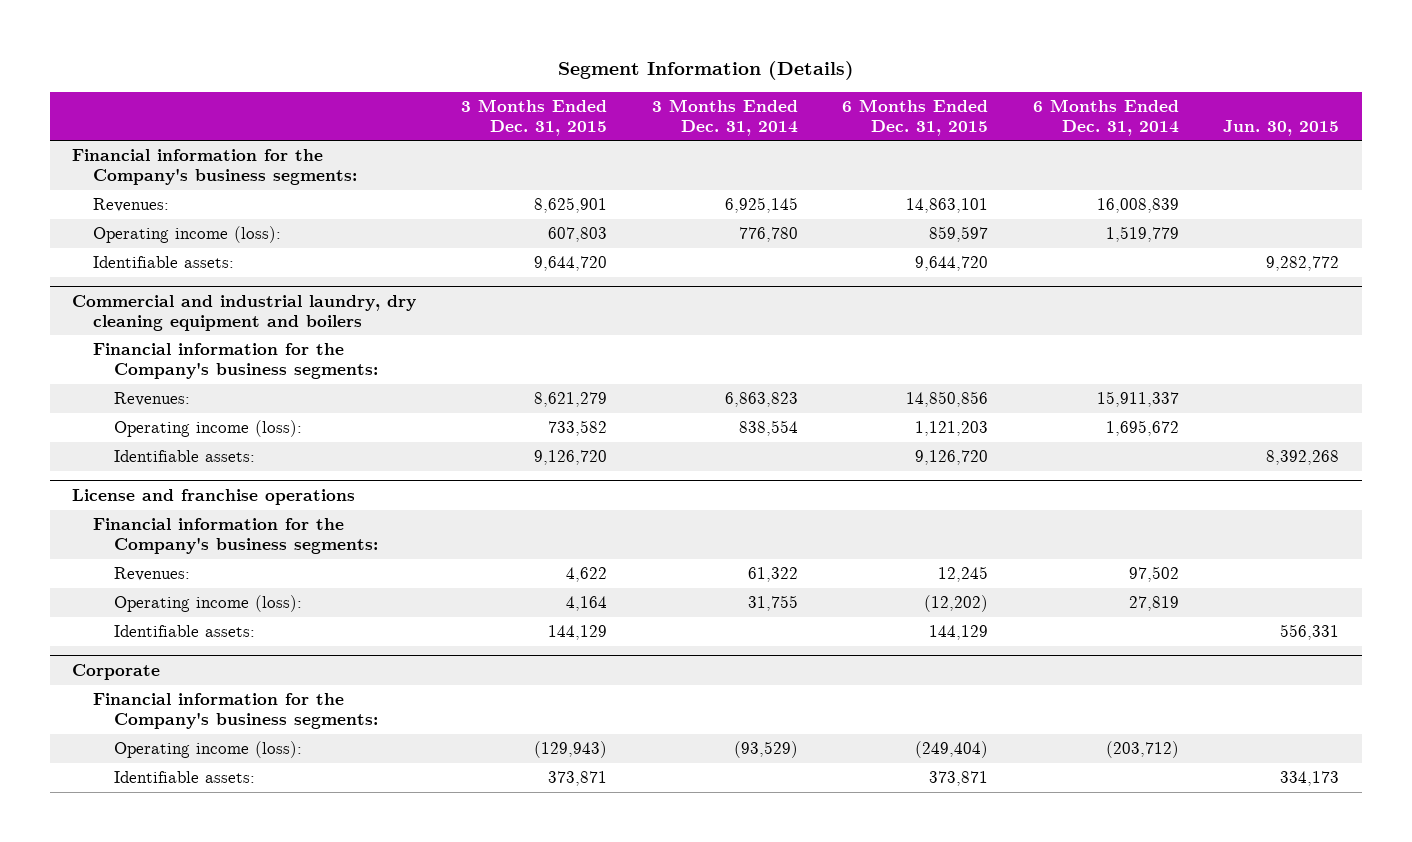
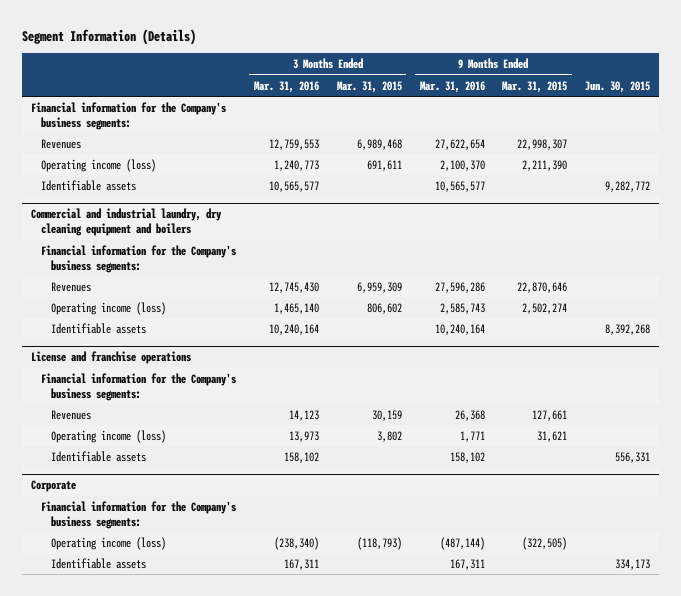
- | 3 Months Ended Dec. 31, 2015 | 3 Months Ended Dec. 31, 2014 | 6 Months Ended Dec. 31, 2015 | 6 Months Ended Dec. 31, 2014 | Jun. 30, 2015
+ | 3 Months Ended Mar. 31, 2016 | 3 Months Ended Mar. 31, 2015 | 9 Months Ended Mar. 31, 2016 | 9 Months Ended Mar. 31, 2015 | Jun. 30, 2015
- Revenues: | 8,625,901 | 6,925,145 | 14,863,101 | 16,008,839 |
- Operating income (loss): | 607,803 | 776,780 | 859,597 | 1,519,779 |
- Identifiable assets: | 9,644,720 | | 9,644,720 | | 9,282,772
+ Revenues | 12,759,553 | 6,989,468 | 27,622,654 | 22,998,307 |
+ Operating income (loss) | 1,240,773 | 691,611 | 2,100,370 | 2,211,390 |
+ Identifiable assets | 10,565,577 | | 10,565,577 | | 9,282,772
@ Commercial and industrial laundry, dry cleaning equipment and boilers
- Revenues: | 8,621,279 | 6,863,823 | 14,850,856 | 15,911,337 |
- Operating income (loss): | 733,582 | 838,554 | 1,121,203 | 1,695,672 |
- Identifiable assets: | 9,126,720 | | 9,126,720 | | 8,392,268
+ Revenues | 12,745,430 | 6,959,309 | 27,596,286 | 22,870,646 |
+ Operating income (loss) | 1,465,140 | 806,602 | 2,585,743 | 2,502,274 |
+ Identifiable assets | 10,240,164 | | 10,240,164 | | 8,392,268
@ License and franchise operations
- Revenues: | 4,622 | 61,322 | 12,245 | 97,502 |
- Operating income (loss): | 4,164 | 31,755 | (12,202) | 27,819 |
- Identifiable assets: | 144,129 | | 144,129 | | 556,331
+ Revenues | 14,123 | 30,159 | 26,368 | 127,661 |
+ Operating income (loss) | 13,973 | 3,802 | 1,771 | 31,621 |
+ Identifiable assets | 158,102 | | 158,102 | | 556,331
@ Corporate
- Operating income (loss): | (129,943) | (93,529) | (249,404) | (203,712) |
- Identifiable assets: | 373,871 | | 373,871 | | 334,173
+ Operating income (loss) | (238,340) | (118,793) | (487,144) | (322,505) |
+ Identifiable assets | 167,311 | | 167,311 | | 334,173

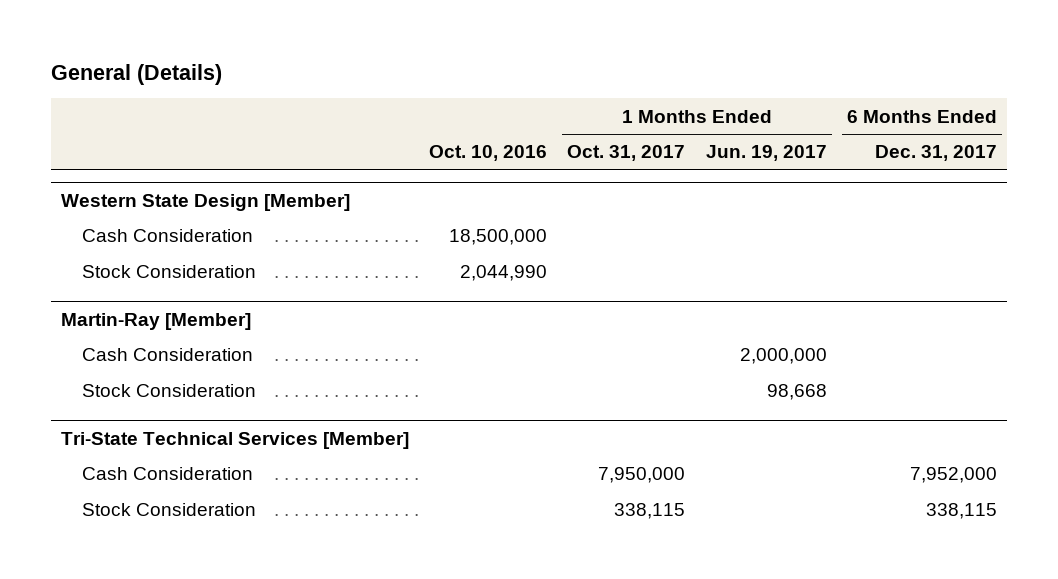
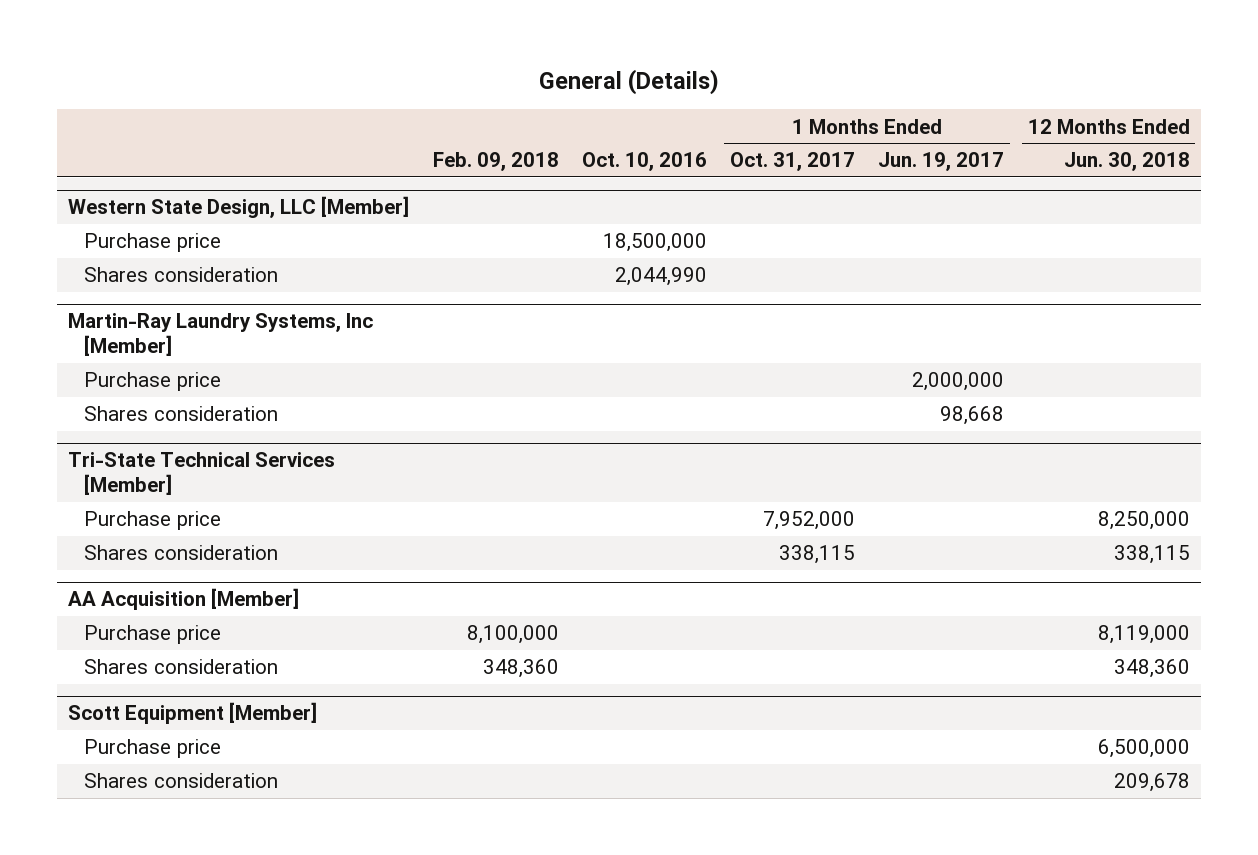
- | Oct. 10, 2016 | 1 Months Ended Oct. 31, 2017 | 1 Months Ended Jun. 19, 2017 | 6 Months Ended Dec. 31, 2017
+ | Feb. 09, 2018 | Oct. 10, 2016 | 1 Months Ended Oct. 31, 2017 | 1 Months Ended Jun. 19, 2017 | 12 Months Ended Jun. 30, 2018
- Western State Design [Member]
- Cash Consideration | 18,500,000 | | |
- Stock Consideration | 2,044,990 | | |
- Martin-Ray [Member]
- Cash Consideration | | | 2,000,000 |
- Stock Consideration | | | 98,668 |
+ Western State Design, LLC [Member]
+ Purchase price | | 18,500,000 | | |
+ Shares consideration | | 2,044,990 | | |
+ Martin-Ray Laundry Systems, Inc [Member]
+ Purchase price | | | | 2,000,000 |
+ Shares consideration | | | | 98,668 |
@ Tri-State Technical Services [Member]
- Cash Consideration | | 7,950,000 | | 7,952,000
- Stock Consideration | | 338,115 | | 338,115
+ Purchase price | | | 7,952,000 | | 8,250,000
+ Shares consideration | | | 338,115 | | 338,115
+ AA Acquisition [Member]
+ Purchase price | 8,100,000 | | | | 8,119,000
+ Shares consideration | 348,360 | | | | 348,360
+ Scott Equipment [Member]
+ Purchase price | | | | | 6,500,000
+ Shares consideration | | | | | 209,678

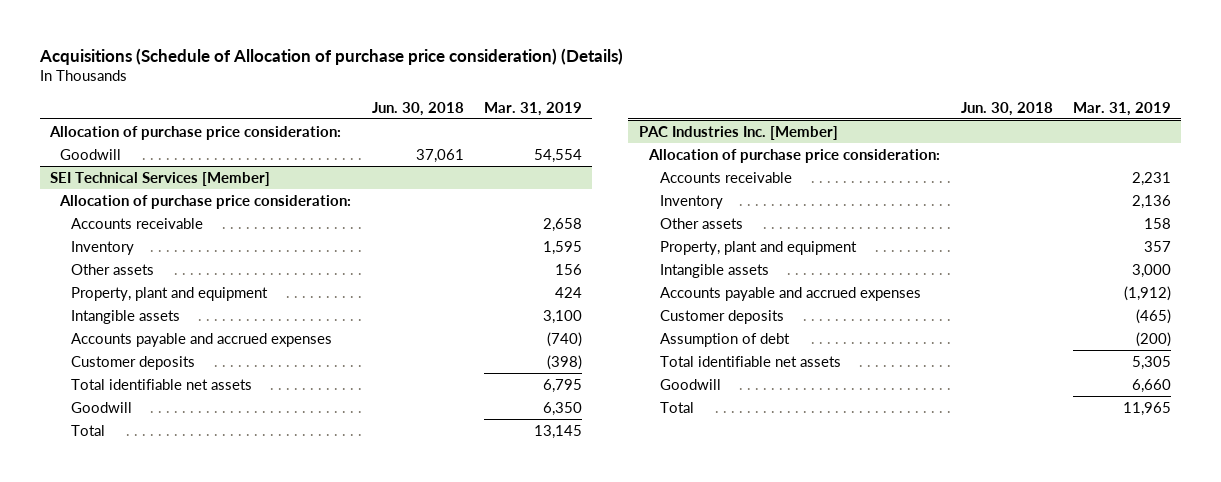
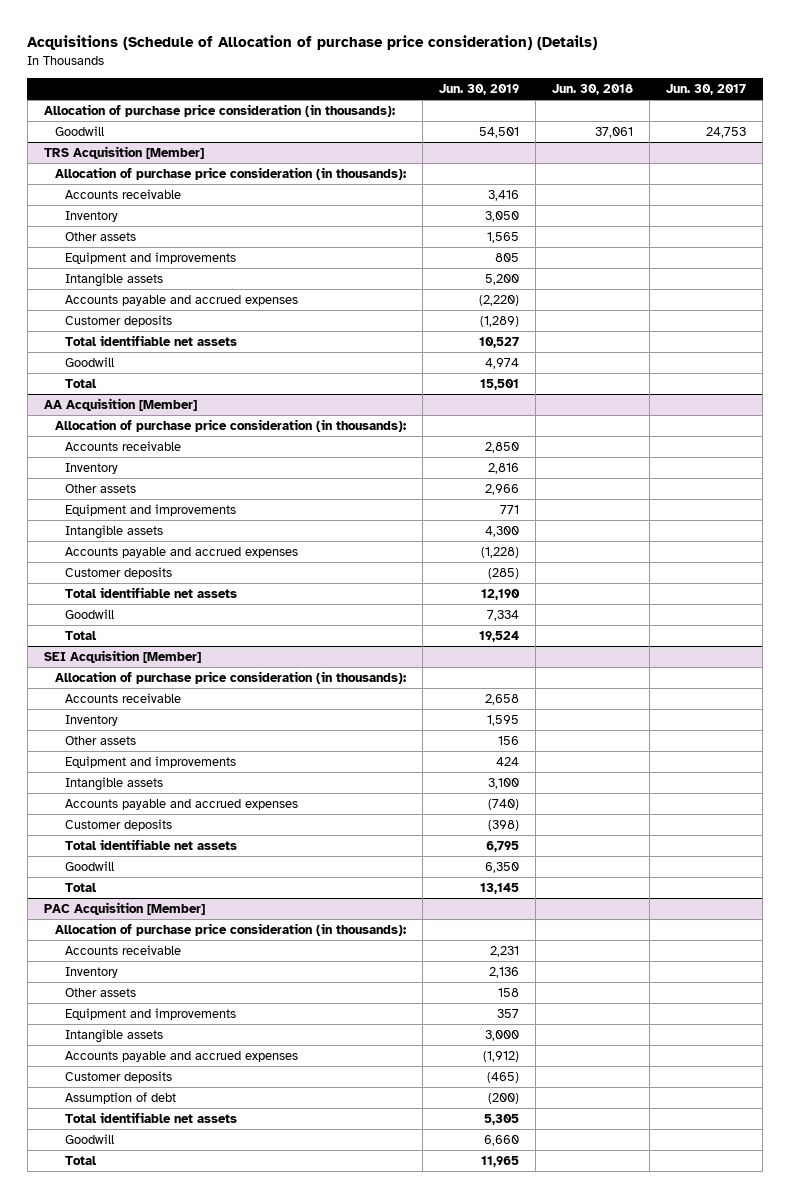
- | Jun. 30, 2018 | Mar. 31, 2019
+ | Jun. 30, 2019 | Jun. 30, 2018 | Jun. 30, 2017
- Allocation of purchase price consideration:
+ Allocation of purchase price consideration (in thousands):
- SEI Technical Services [Member]
- Allocation of purchase price consideration:
- Accounts receivable | | 2,658
- Inventory | | 1,595
- Other assets | | 156
- Property, plant and equipment | | 424
- Intangible assets | | 3,100
- Accounts payable and accrued expenses | | (740)
- Customer deposits | | (398)
- Total identifiable net assets | | 6,795
- Goodwill | | 6,350
- Total | | 13,145
- PAC Industries Inc. [Member]
- Allocation of purchase price consideration:
- Accounts receivable | | 2,231
- Inventory | | 2,136
- Other assets | | 158
- Property, plant and equipment | | 357
- Intangible assets | | 3,000
- Accounts payable and accrued expenses | | (1,912)
- Customer deposits | | (465)
- Assumption of debt | | (200)
- Total identifiable net assets | | 5,305
- Goodwill | | 6,660
- Total | | 11,965
+ TRS Acquisition [Member]
+ Allocation of purchase price consideration (in thousands):
+ Accounts receivable | 3,416 | |
+ Inventory | 3,050 | |
+ Other assets | 1,565 | |
+ Equipment and improvements | 805 | |
+ Intangible assets | 5,200 | |
+ Accounts payable and accrued expenses | (2,220) | |
+ Customer deposits | (1,289) | |
+ Total identifiable net assets | 10,527 | |
+ Goodwill | 4,974 | |
+ Total | 15,501 | |
+ AA Acquisition [Member]
+ Allocation of purchase price consideration (in thousands):
+ Accounts receivable | 2,850 | |
+ Inventory | 2,816 | |
+ Other assets | 2,966 | |
+ Equipment and improvements | 771 | |
+ Intangible assets | 4,300 | |
+ Accounts payable and accrued expenses | (1,228) | |
+ Customer deposits | (285) | |
+ Total identifiable net assets | 12,190 | |
+ Goodwill | 7,334 | |
+ Total | 19,524 | |
+ SEI Acquisition [Member]
+ Allocation of purchase price consideration (in thousands):
+ Accounts receivable | 2,658 | |
+ Inventory | 1,595 | |
+ Other assets | 156 | |
+ Equipment and improvements | 424 | |
+ Intangible assets | 3,100 | |
+ Accounts payable and accrued expenses | (740) | |
+ Customer deposits | (398) | |
+ Total identifiable net assets | 6,795 | |
+ Goodwill | 6,350 | |
+ Total | 13,145 | |
+ PAC Acquisition [Member]
+ Allocation of purchase price consideration (in thousands):
+ Accounts receivable | 2,231 | |
+ Inventory | 2,136 | |
+ Other assets | 158 | |
+ Equipment and improvements | 357 | |
+ Intangible assets | 3,000 | |
+ Accounts payable and accrued expenses | (1,912) | |
+ Customer deposits | (465) | |
+ Assumption of debt | (200) | |
+ Total identifiable net assets | 5,305 | |
+ Goodwill | 6,660 | |
+ Total | 11,965 | |

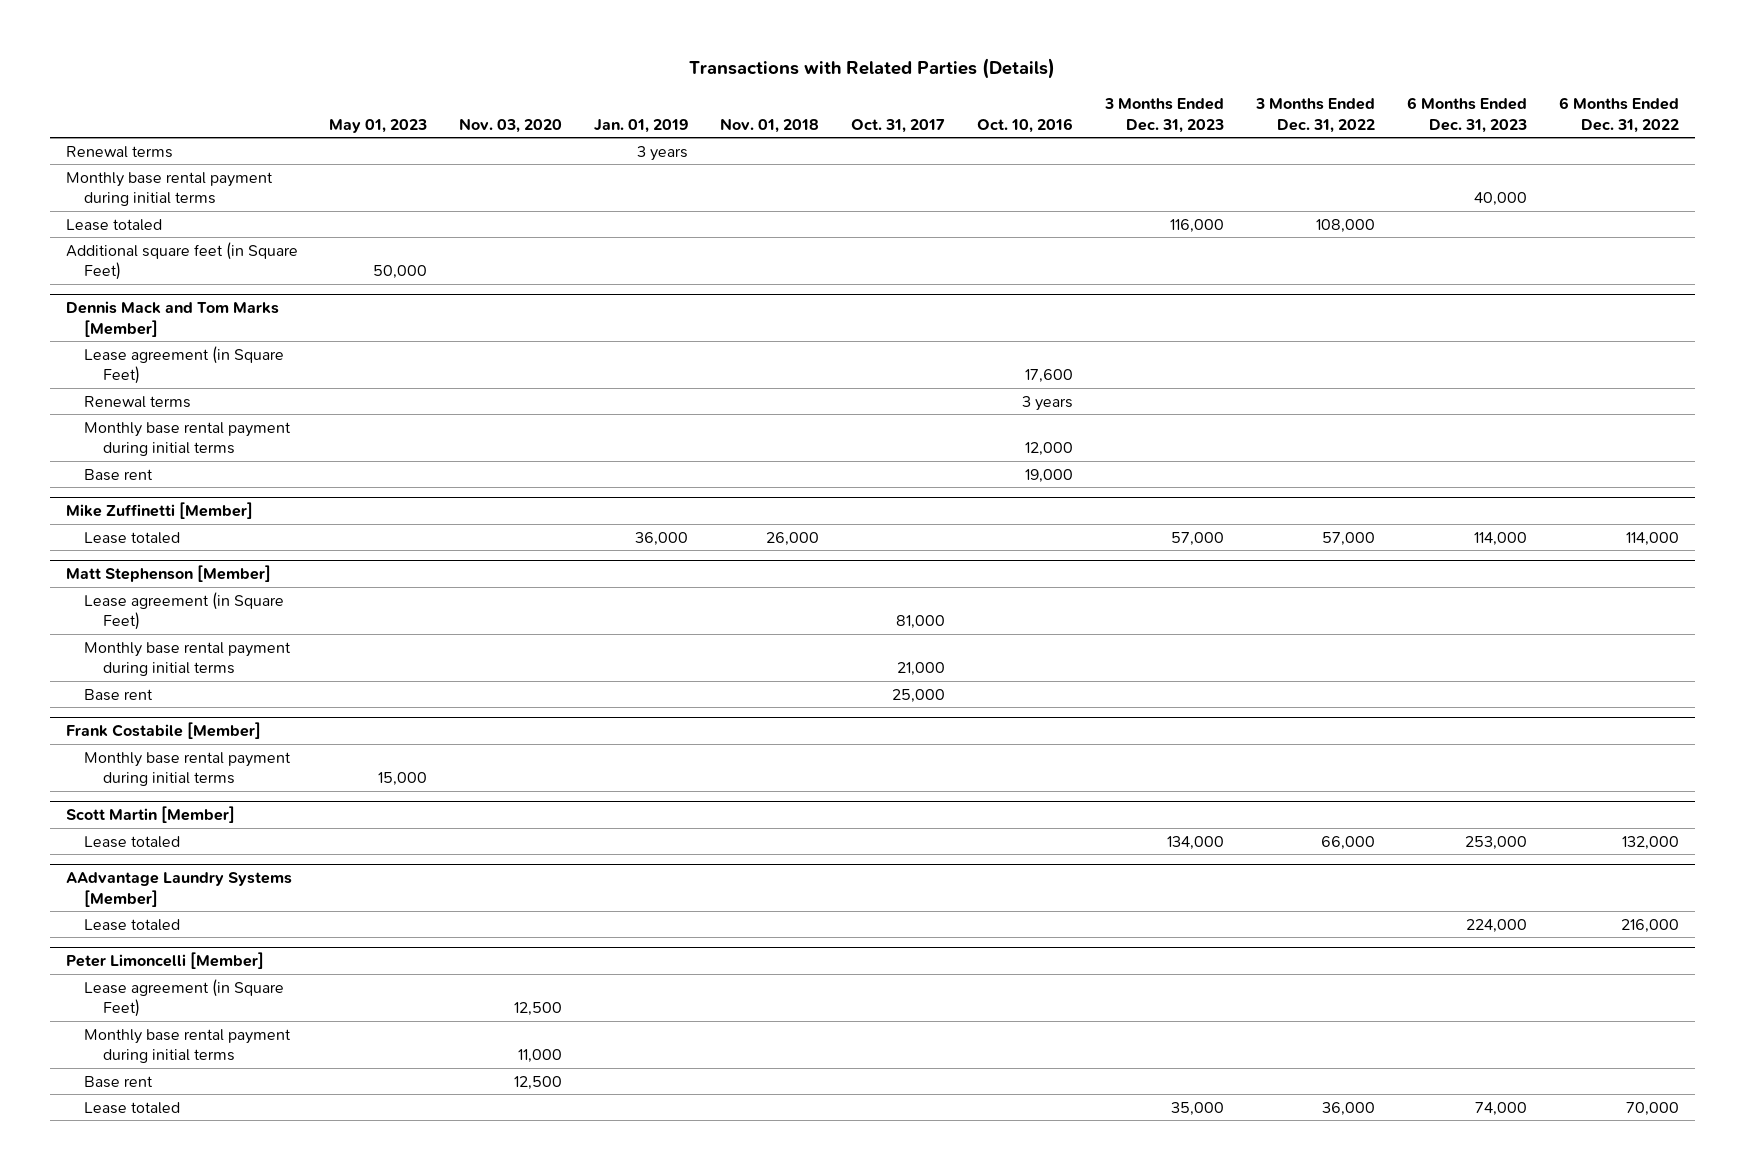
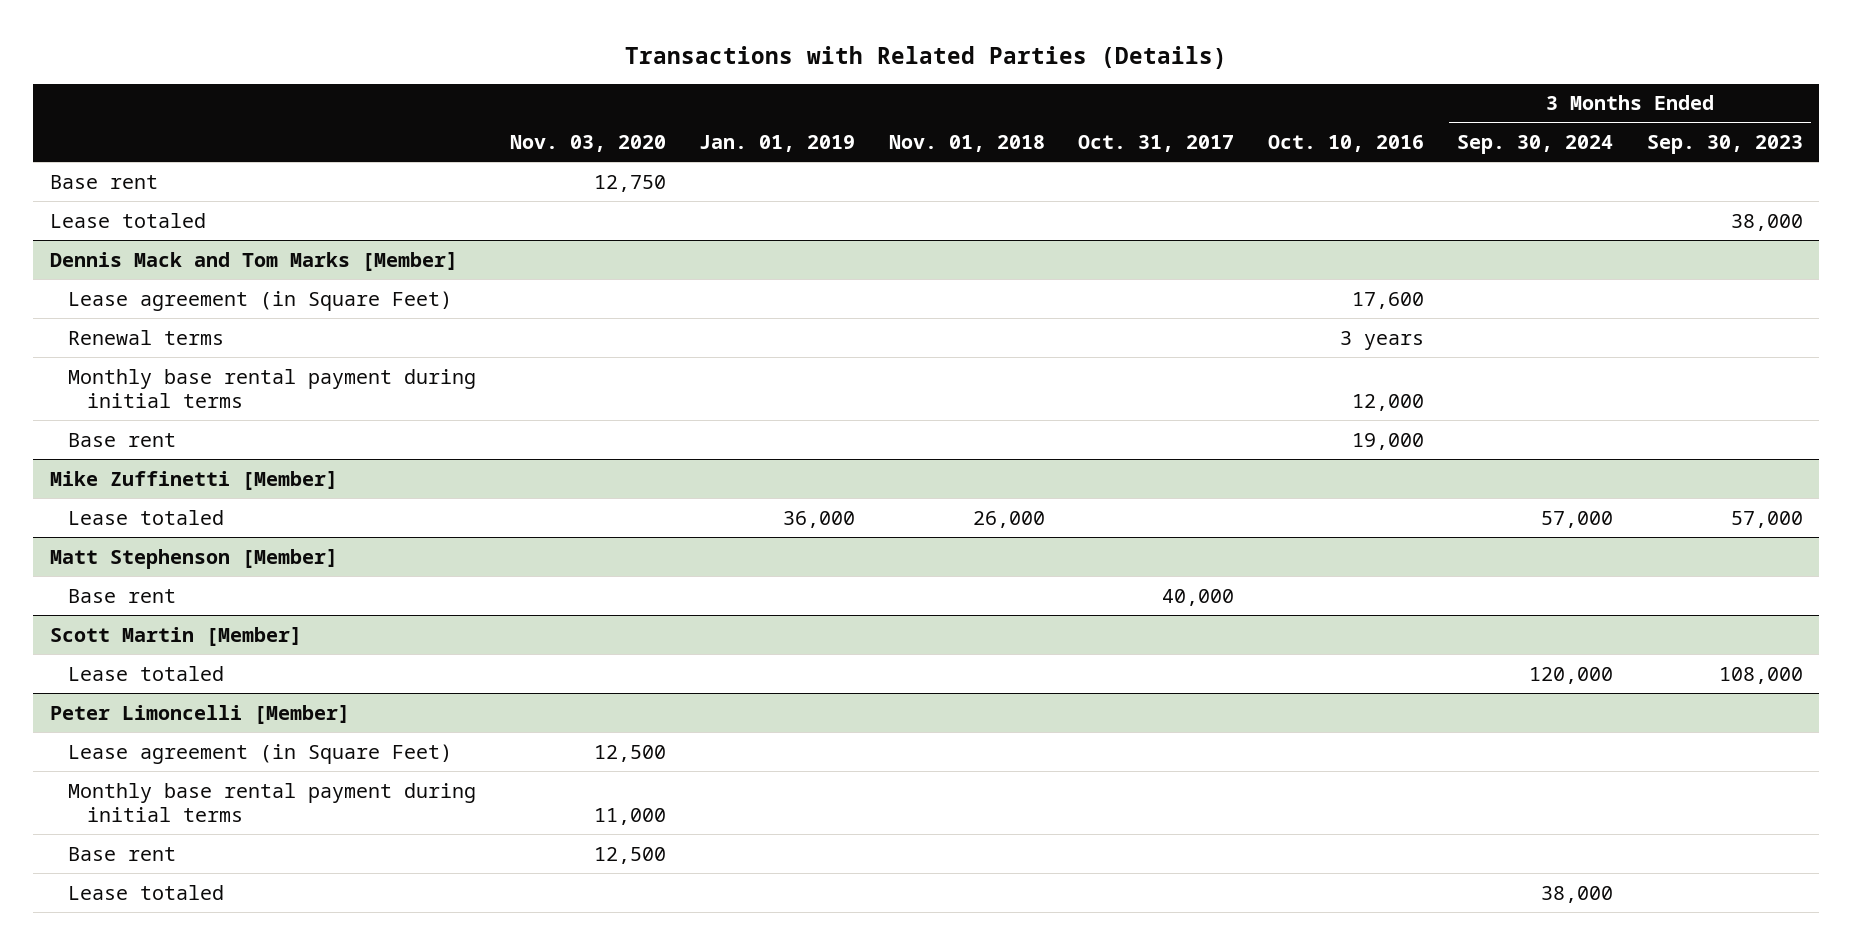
- | May 01, 2023 | Nov. 03, 2020 | Jan. 01, 2019 | Nov. 01, 2018 | Oct. 31, 2017 | Oct. 10, 2016 | 3 Months Ended Dec. 31, 2023 | 3 Months Ended Dec. 31, 2022 | 6 Months Ended Dec. 31, 2023 | 6 Months Ended Dec. 31, 2022
+ | Nov. 03, 2020 | Jan. 01, 2019 | Nov. 01, 2018 | Oct. 31, 2017 | Oct. 10, 2016 | 3 Months Ended Sep. 30, 2024 | 3 Months Ended Sep. 30, 2023
- Renewal terms | | | 3 years | | | | | | |
- Monthly base rental payment during initial terms | | | | | | | | | 40,000 |
+ Base rent | 12,750 | | | | | |
- Additional square feet (in Square Feet) | 50,000 | | | | | | | | |
@ Matt Stephenson [Member]
- Lease agreement (in Square Feet) | | | | | 81,000 | | | | |
- Monthly base rental payment during initial terms | | | | | 21,000 | | | | |
- Base rent | | | | | 25,000 | | | | |
- Frank Costabile [Member]
- Monthly base rental payment during initial terms | 15,000 | | | | | | | | |
@ Matt Stephenson [Member]
+ Base rent | | | | 40,000 | | |
- AAdvantage Laundry Systems [Member]
- Lease totaled | | | | | | | | | 224,000 | 216,000

